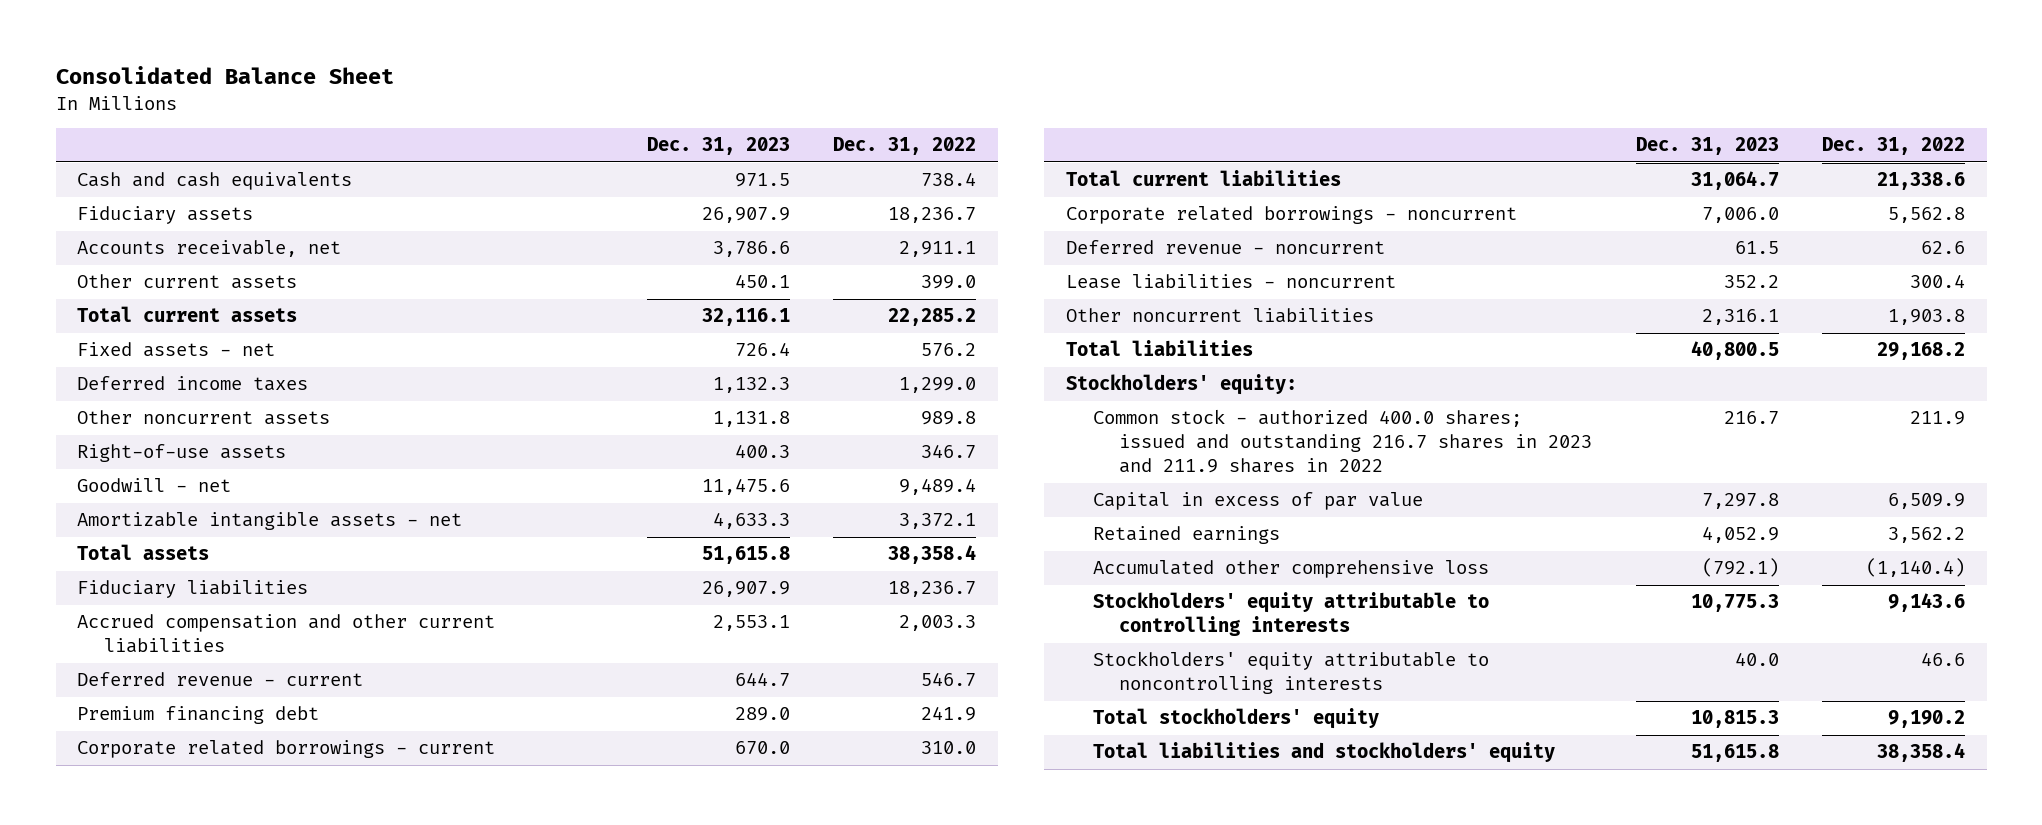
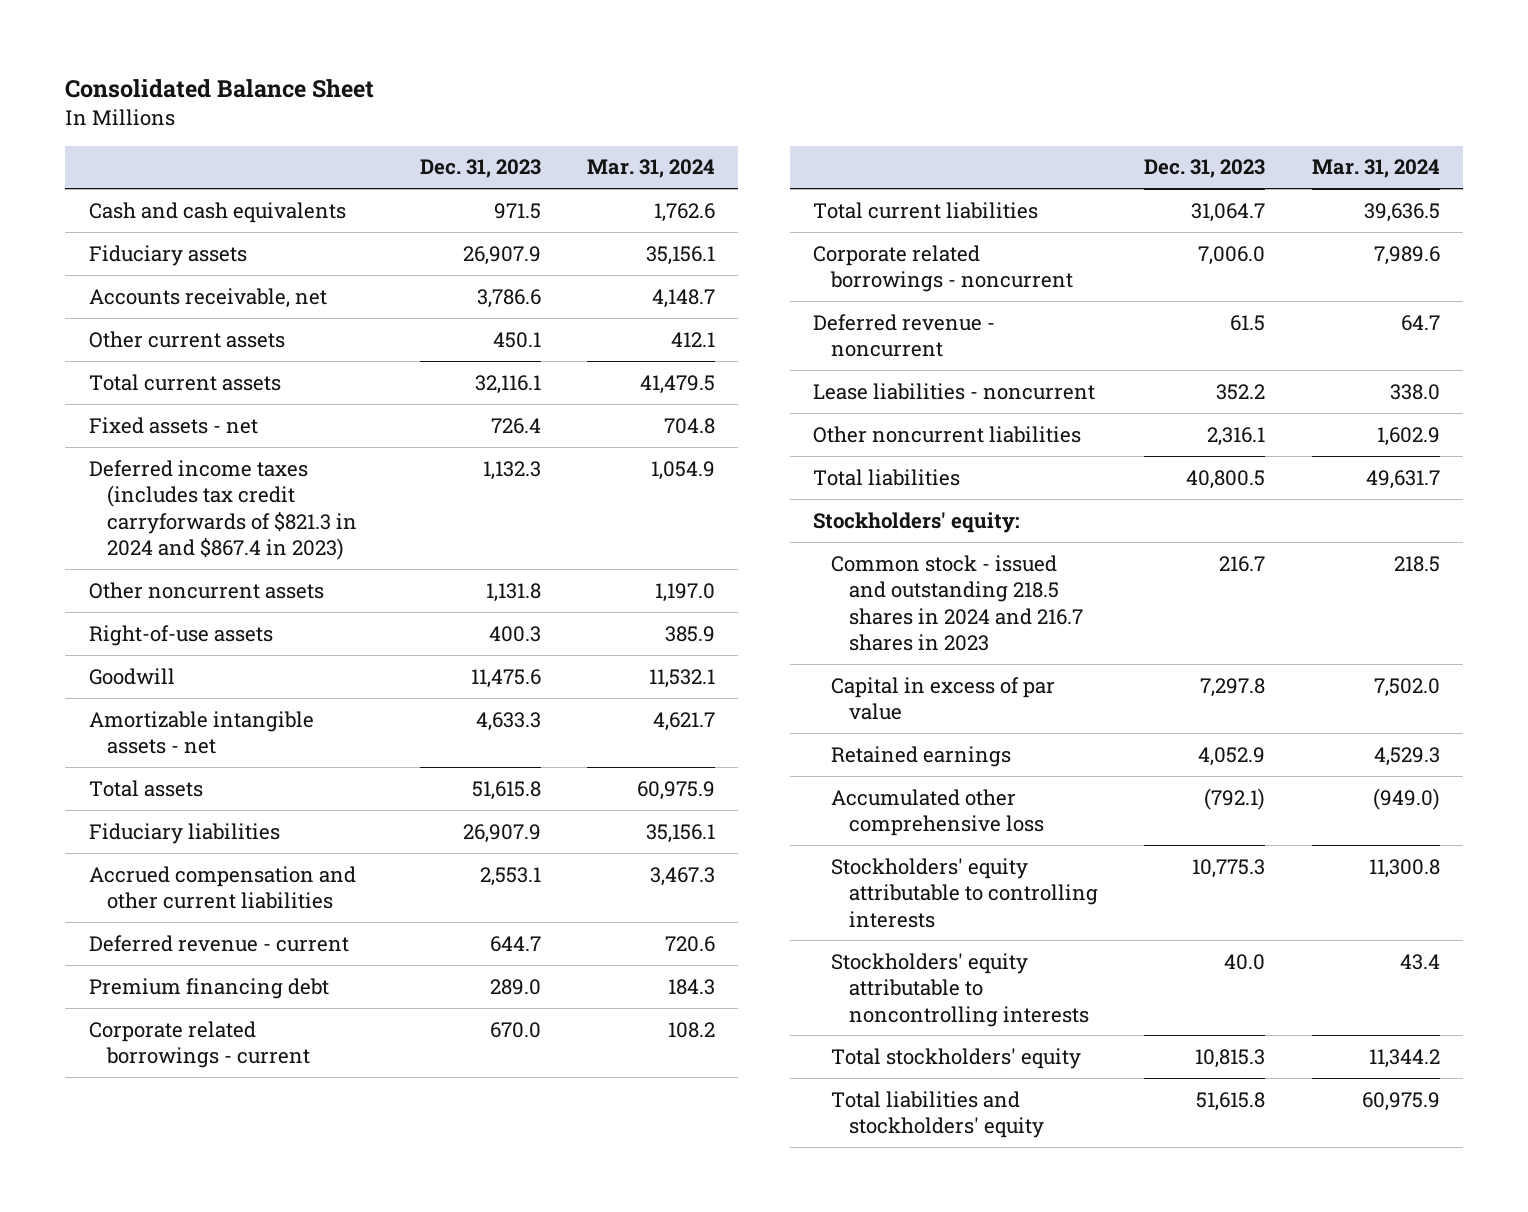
- | Dec. 31, 2023 | Dec. 31, 2022
+ | Dec. 31, 2023 | Mar. 31, 2024
- Deferred income taxes | 1,132.3 | 1,299.0
+ Deferred income taxes (includes tax credit carryforwards of $821.3 in 2024 and $867.4 in 2023) | 1,132.3 | 1,054.9
- Goodwill - net | 11,475.6 | 9,489.4
+ Goodwill | 11,475.6 | 11,532.1
- Common stock - authorized 400.0 shares; issued and outstanding 216.7 shares in 2023 and 211.9 shares in 2022 | 216.7 | 211.9
+ Common stock - issued and outstanding 218.5 shares in 2024 and 216.7 shares in 2023 | 216.7 | 218.5

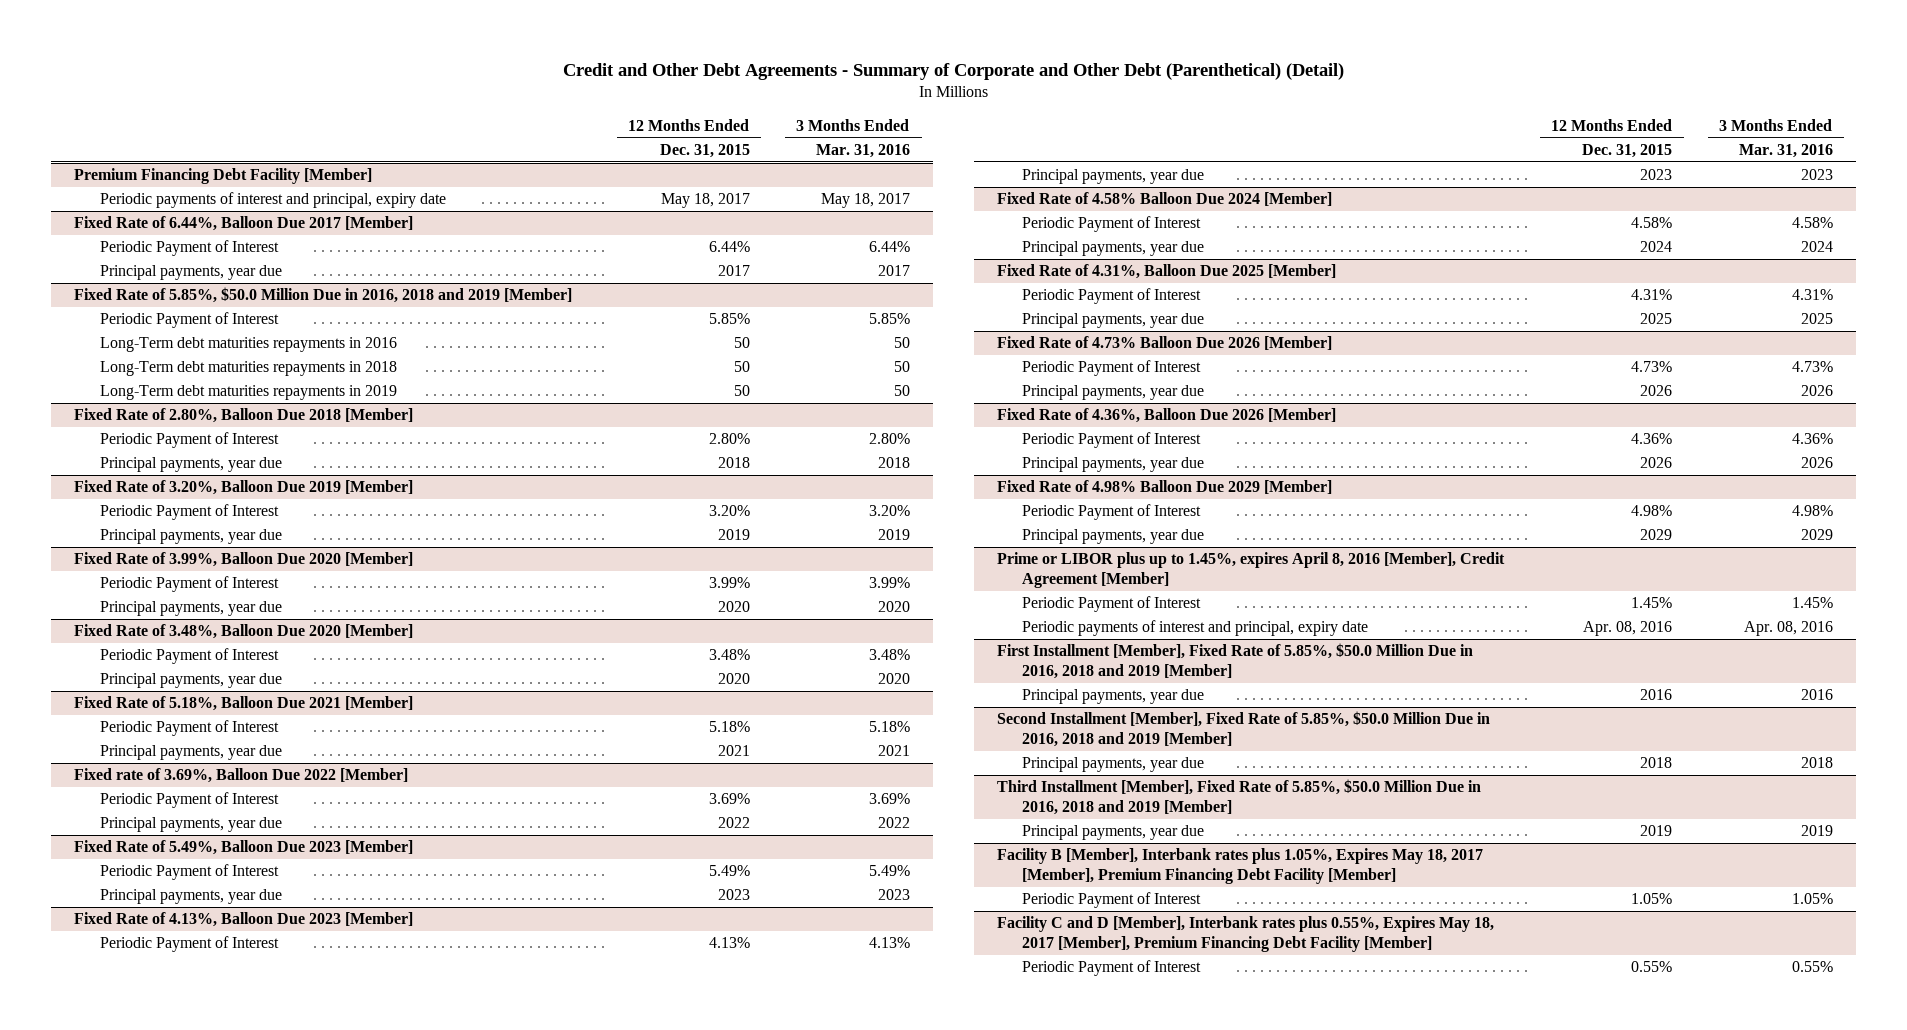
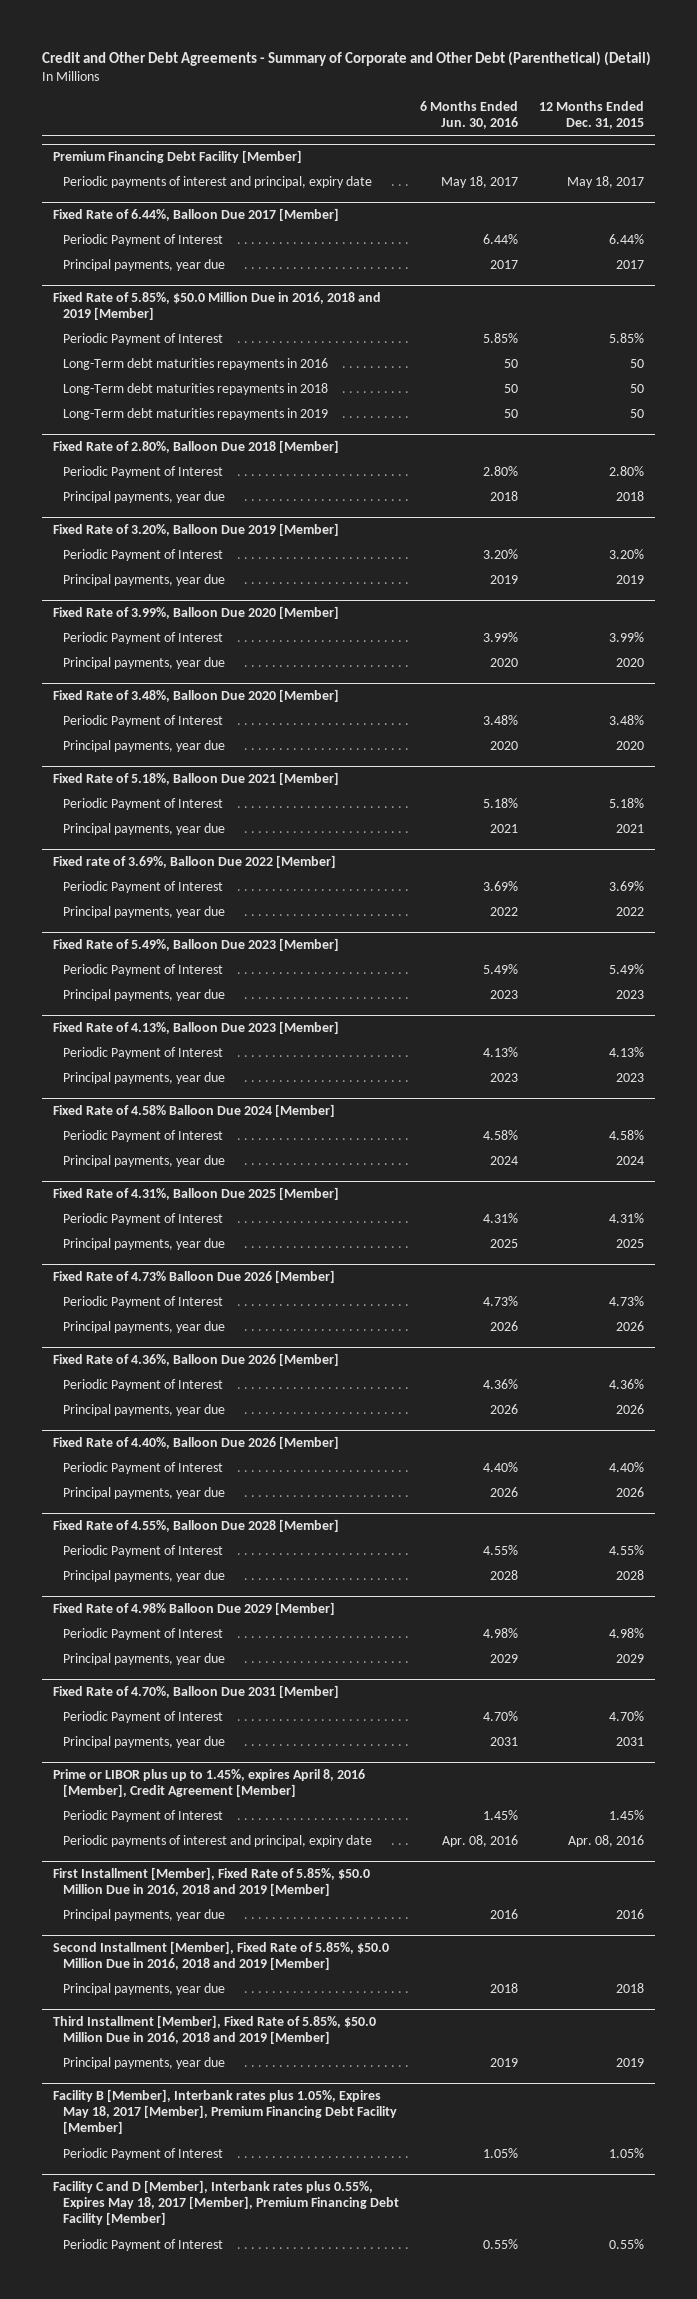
- | 12 Months Ended Dec. 31, 2015 | 3 Months Ended Mar. 31, 2016
+ | 6 Months Ended Jun. 30, 2016 | 12 Months Ended Dec. 31, 2015
+ Fixed Rate of 4.40%, Balloon Due 2026 [Member]
+ Periodic Payment of Interest | 4.40% | 4.40%
+ Principal payments, year due | 2026 | 2026
+ Fixed Rate of 4.55%, Balloon Due 2028 [Member]
+ Periodic Payment of Interest | 4.55% | 4.55%
+ Principal payments, year due | 2028 | 2028
+ Fixed Rate of 4.70%, Balloon Due 2031 [Member]
+ Periodic Payment of Interest | 4.70% | 4.70%
+ Principal payments, year due | 2031 | 2031

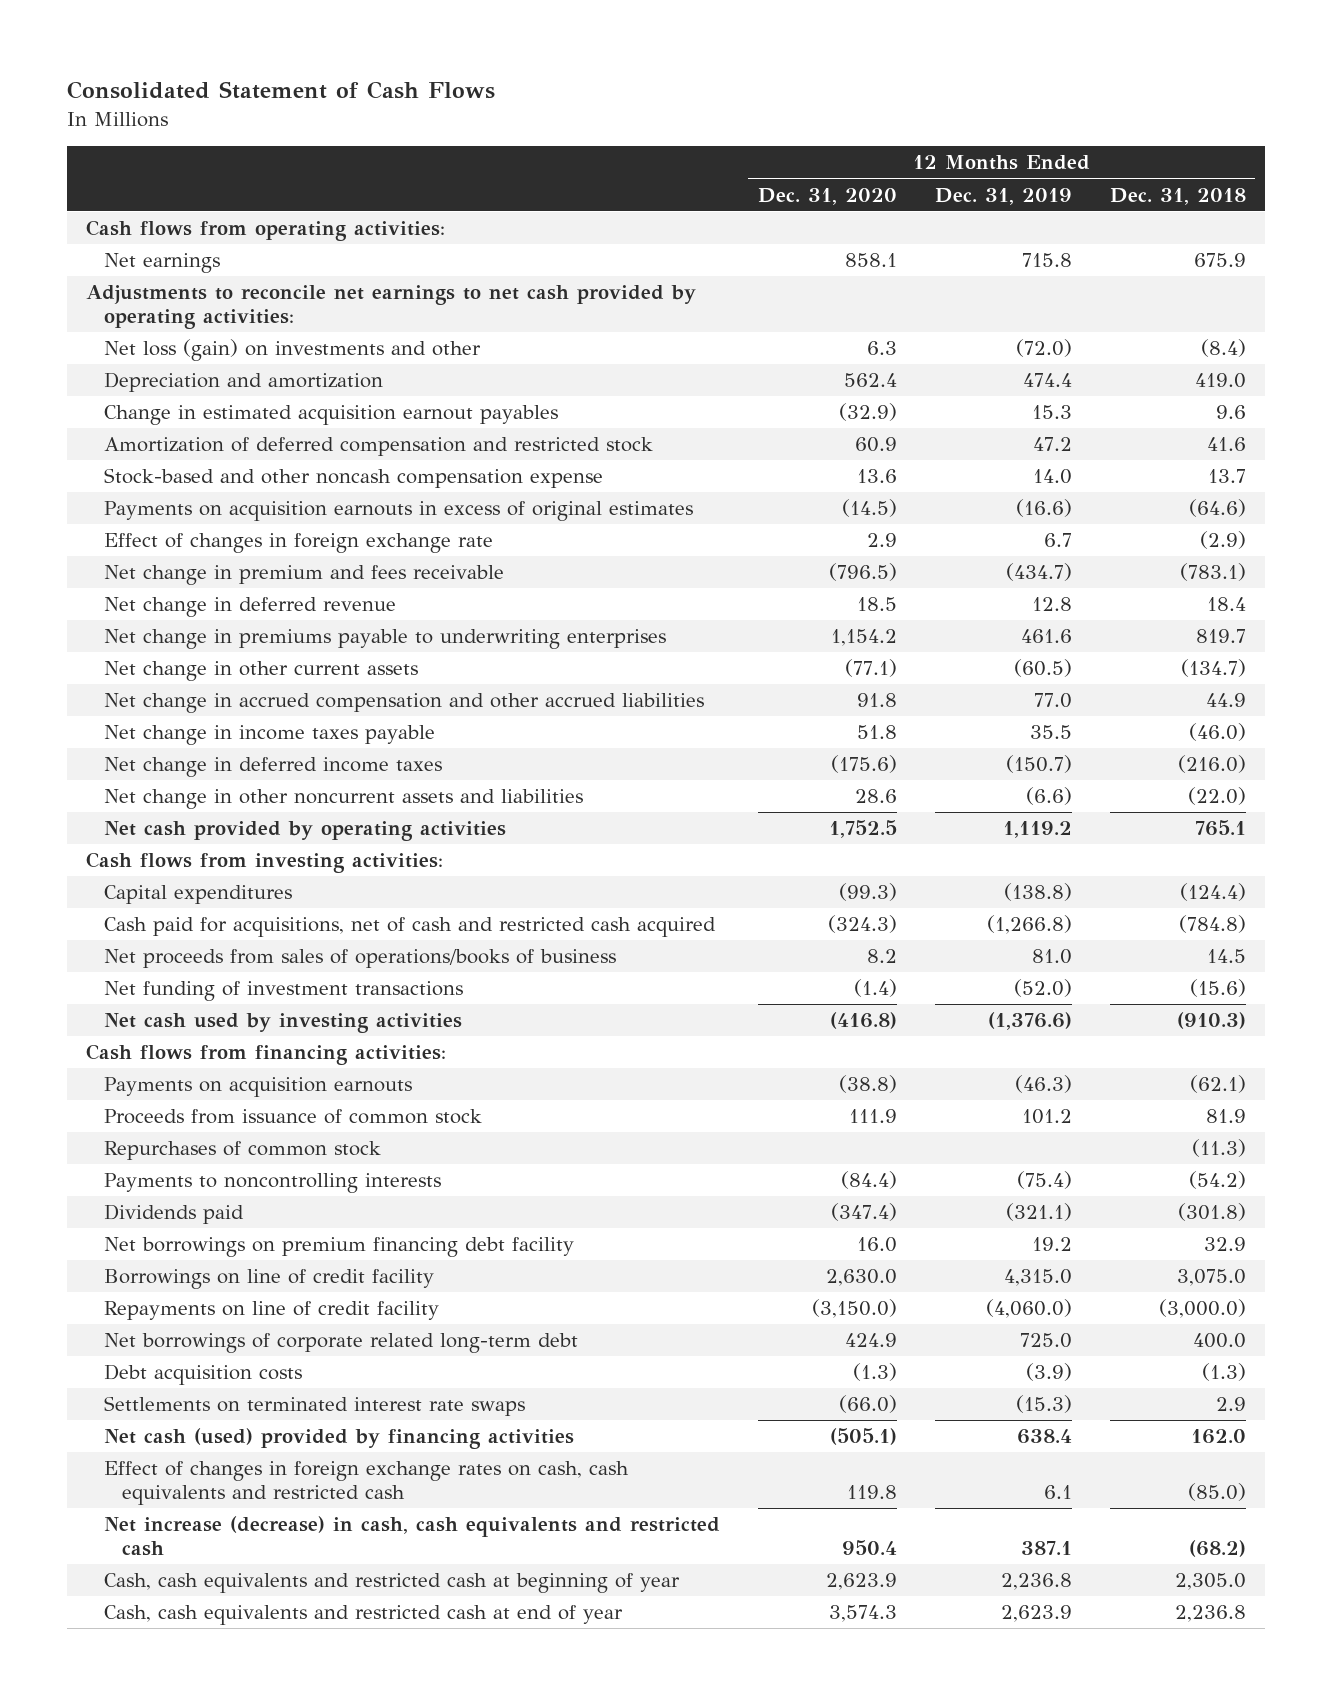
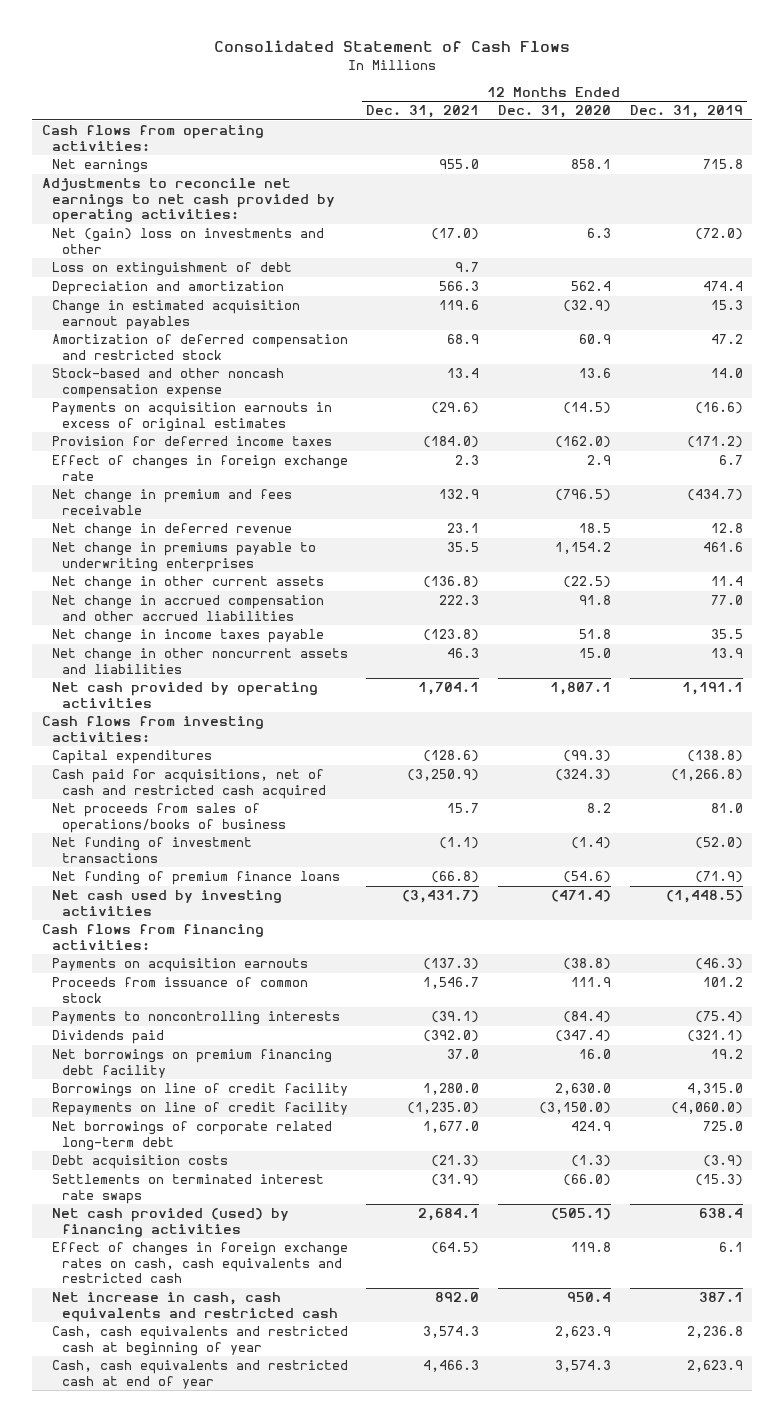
- | 12 Months Ended Dec. 31, 2020 | 12 Months Ended Dec. 31, 2019 | 12 Months Ended Dec. 31, 2018
+ | 12 Months Ended Dec. 31, 2021 | 12 Months Ended Dec. 31, 2020 | 12 Months Ended Dec. 31, 2019
- Net loss (gain) on investments and other | 6.3 | (72.0) | (8.4)
+ Net (gain) loss on investments and other | (17.0) | 6.3 | (72.0)
+ Loss on extinguishment of debt | 9.7 | |
+ Provision for deferred income taxes | (184.0) | (162.0) | (171.2)
- Net change in other current assets | (77.1) | (60.5) | (134.7)
+ Net change in other current assets | (136.8) | (22.5) | 11.4
- Net change in deferred income taxes | (175.6) | (150.7) | (216.0)
- Net change in other noncurrent assets and liabilities | 28.6 | (6.6) | (22.0)
- Net cash provided by operating activities | 1,752.5 | 1,119.2 | 765.1
+ Net change in other noncurrent assets and liabilities | 46.3 | 15.0 | 13.9
+ Net cash provided by operating activities | 1,704.1 | 1,807.1 | 1,191.1
- Net cash used by investing activities | (416.8) | (1,376.6) | (910.3)
+ Net funding of premium finance loans | (66.8) | (54.6) | (71.9)
+ Net cash used by investing activities | (3,431.7) | (471.4) | (1,448.5)
- Repurchases of common stock | | | (11.3)
- Net cash (used) provided by financing activities | (505.1) | 638.4 | 162.0
+ Net cash provided (used) by financing activities | 2,684.1 | (505.1) | 638.4
- Net increase (decrease) in cash, cash equivalents and restricted cash | 950.4 | 387.1 | (68.2)
+ Net increase in cash, cash equivalents and restricted cash | 892.0 | 950.4 | 387.1

